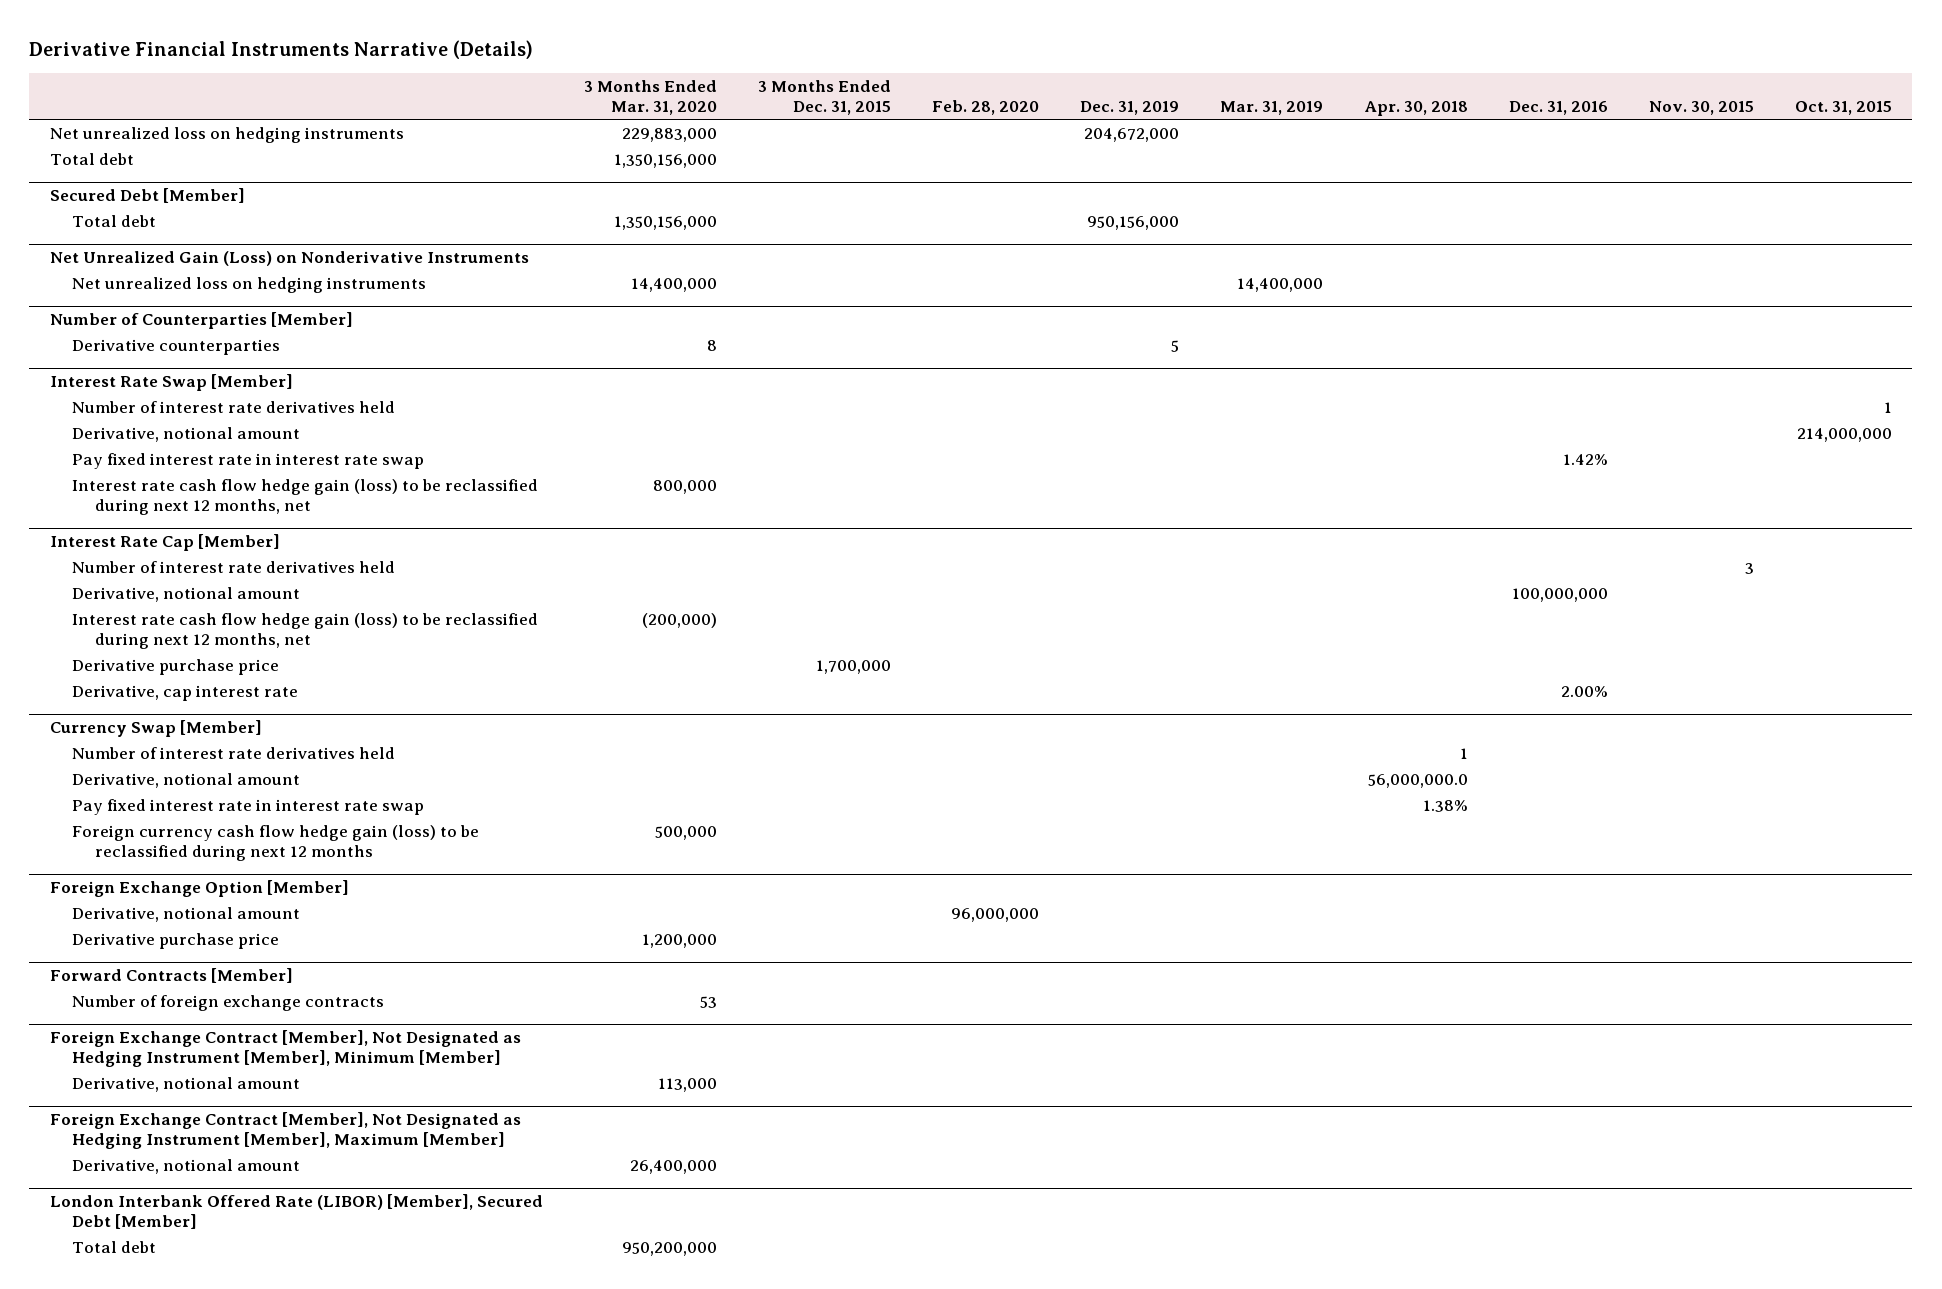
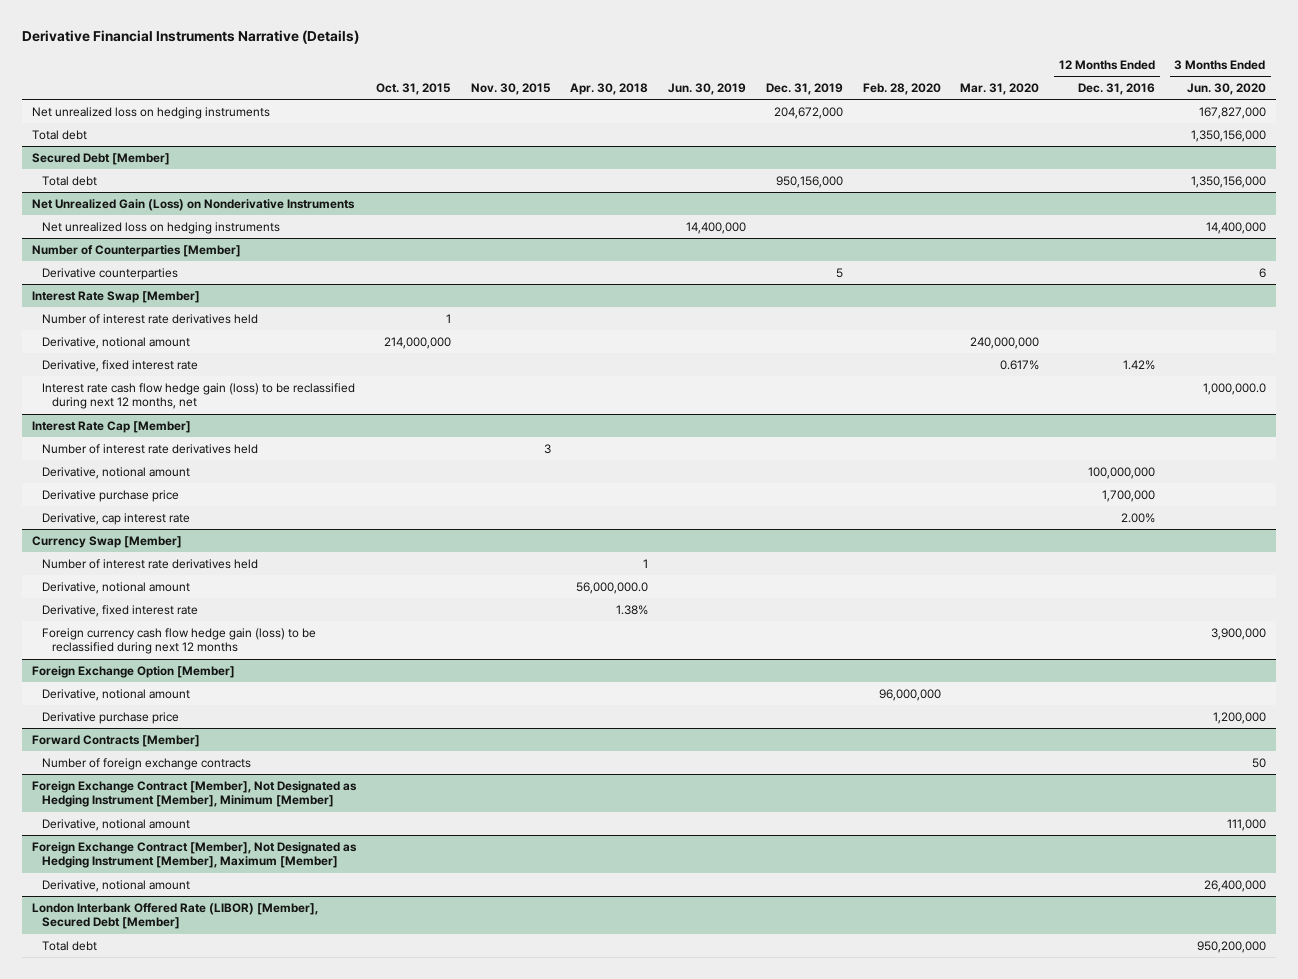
- | 3 Months Ended Mar. 31, 2020 | 3 Months Ended Dec. 31, 2015 | Feb. 28, 2020 | Dec. 31, 2019 | Mar. 31, 2019 | Apr. 30, 2018 | Dec. 31, 2016 | Nov. 30, 2015 | Oct. 31, 2015
+ | Oct. 31, 2015 | Nov. 30, 2015 | Apr. 30, 2018 | Jun. 30, 2019 | Dec. 31, 2019 | Feb. 28, 2020 | Mar. 31, 2020 | 12 Months Ended Dec. 31, 2016 | 3 Months Ended Jun. 30, 2020
@ Interest Rate Swap [Member]
- Pay fixed interest rate in interest rate swap | | | | | | | 1.42% | |
+ Derivative, fixed interest rate | | | | | | | 0.617% | 1.42% |
@ Interest Rate Cap [Member]
- Interest rate cash flow hedge gain (loss) to be reclassified during next 12 months, net | (200,000) | | | | | | | |
@ Currency Swap [Member]
- Pay fixed interest rate in interest rate swap | | | | | | 1.38% | | |
+ Derivative, fixed interest rate | | | 1.38% | | | | | |

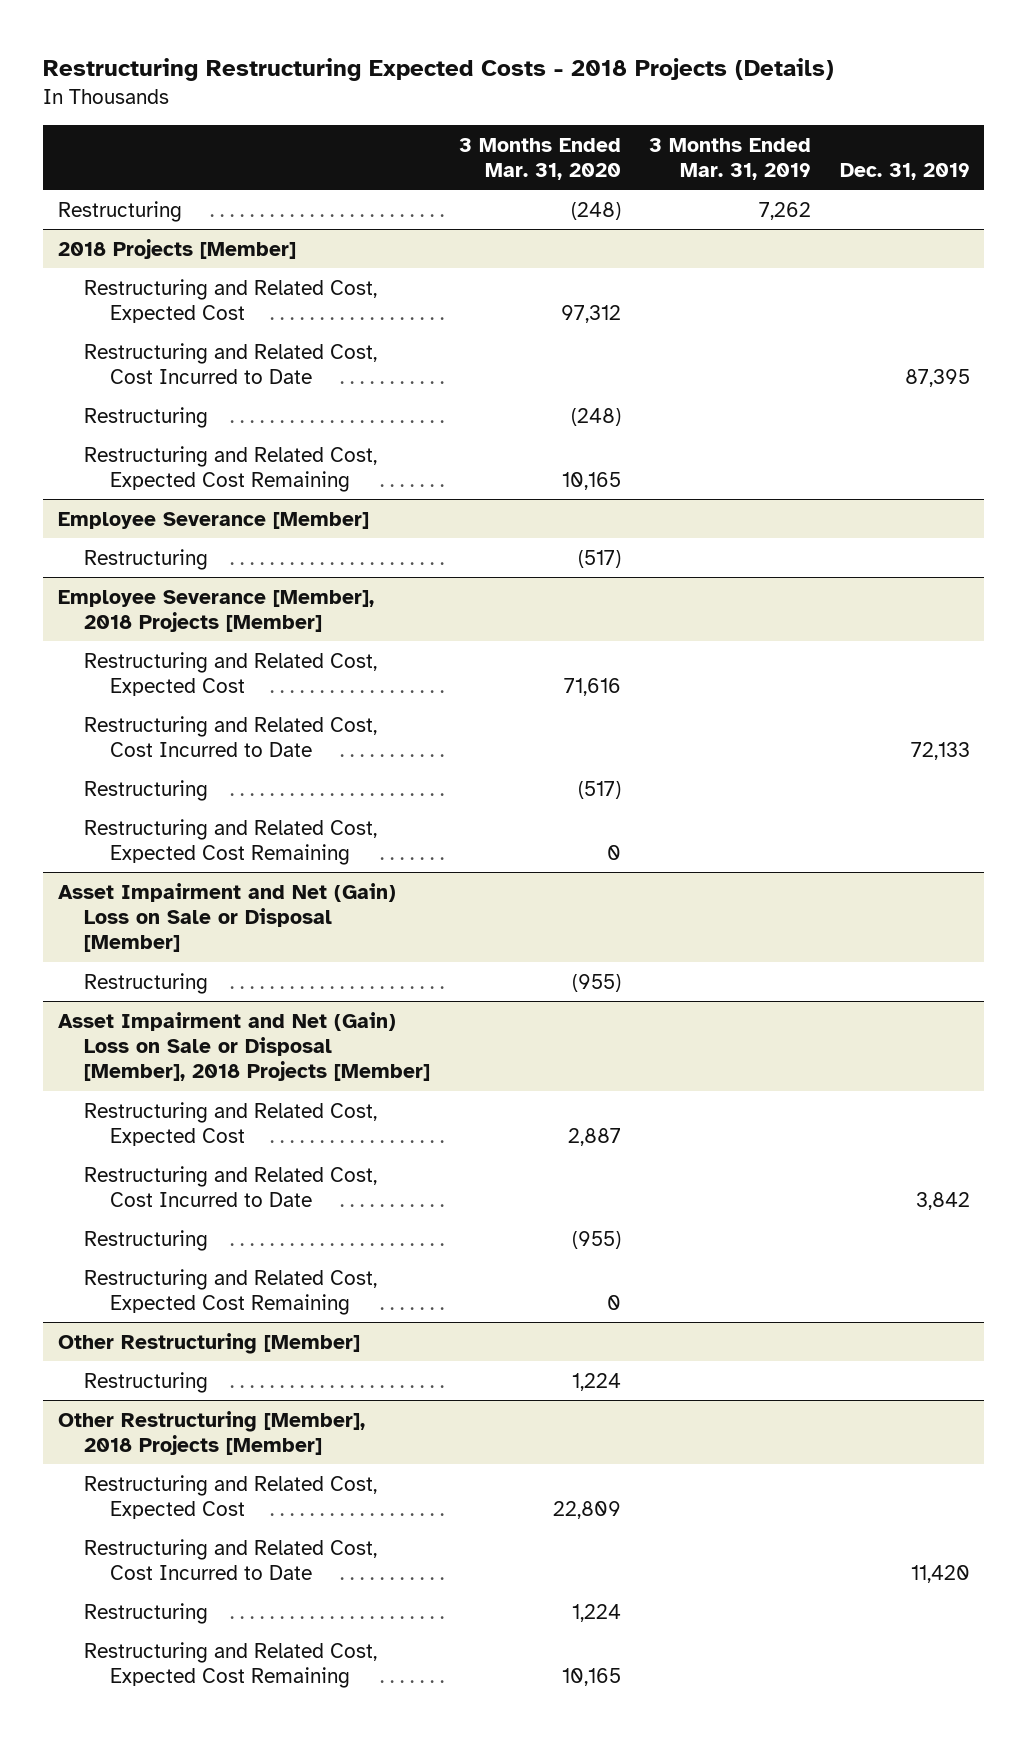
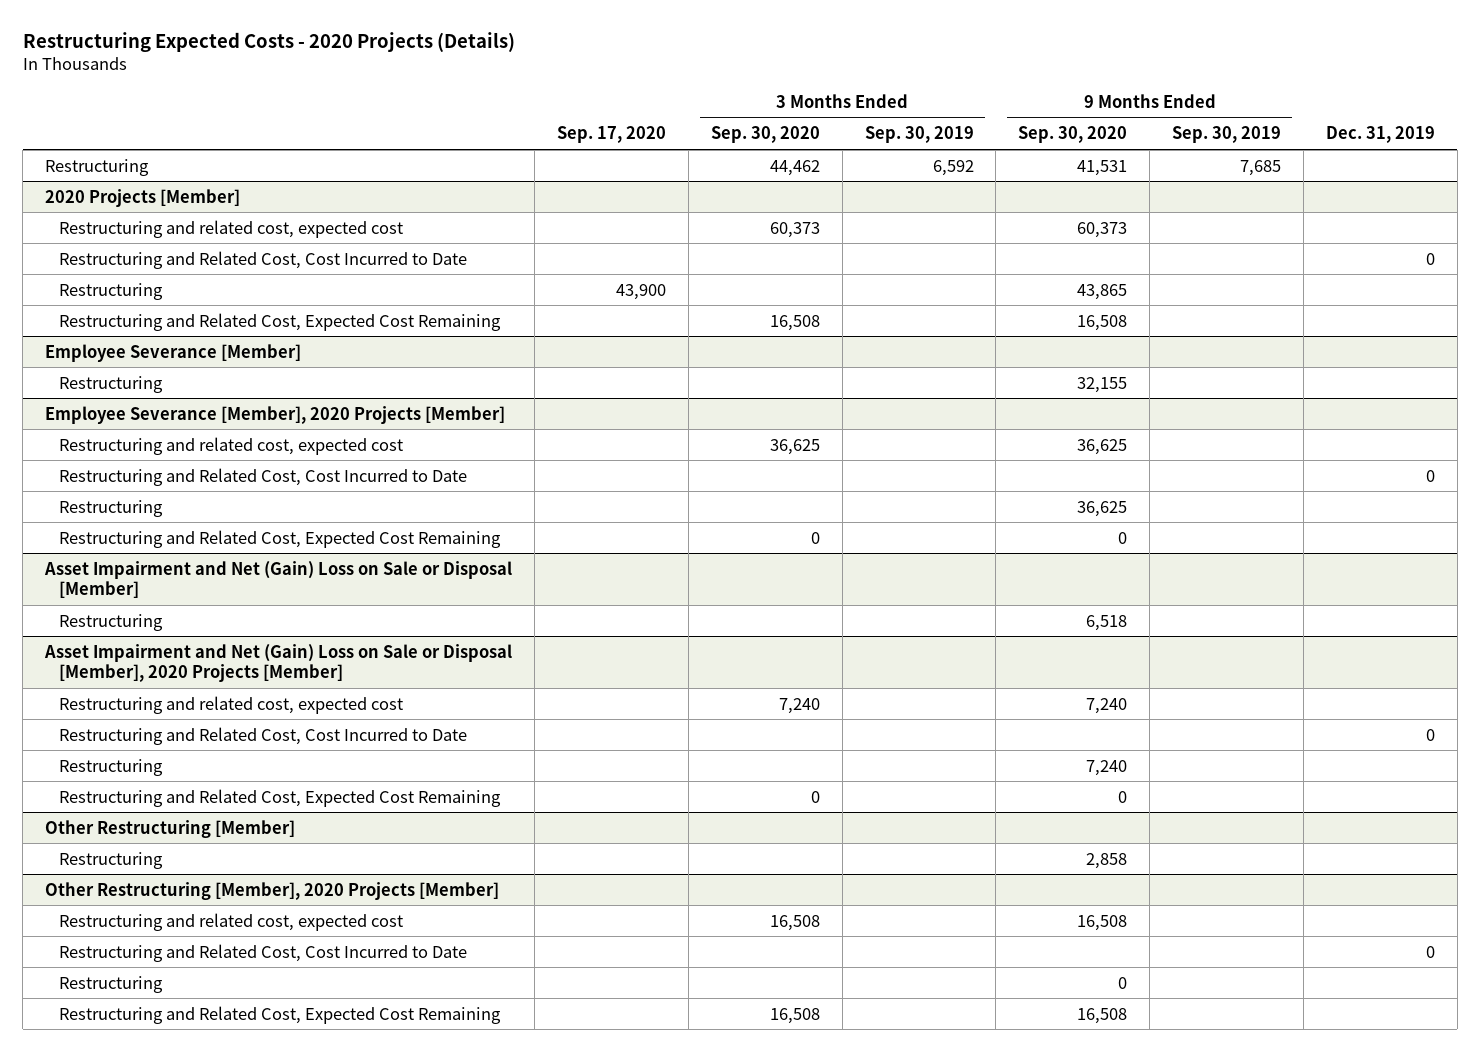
- Restructuring Restructuring Expected Costs - 2018 Projects (Details)
+ Restructuring Expected Costs - 2020 Projects (Details)
- | 3 Months Ended Mar. 31, 2020 | 3 Months Ended Mar. 31, 2019 | Dec. 31, 2019
+ | Sep. 17, 2020 | 3 Months Ended Sep. 30, 2020 | 3 Months Ended Sep. 30, 2019 | 9 Months Ended Sep. 30, 2020 | 9 Months Ended Sep. 30, 2019 | Dec. 31, 2019
- 2018 Projects [Member]
- Restructuring and Related Cost, Expected Cost | 97,312 | |
- Restructuring and Related Cost, Cost Incurred to Date | | | 87,395
- Restructuring | (248) | |
- Restructuring and Related Cost, Expected Cost Remaining | 10,165 | |
+ 2020 Projects [Member]
+ Restructuring and related cost, expected cost | | 60,373 | | 60,373 | |
+ Restructuring and Related Cost, Cost Incurred to Date | | | | | | 0
+ Restructuring | 43,900 | | | 43,865 | |
+ Restructuring and Related Cost, Expected Cost Remaining | | 16,508 | | 16,508 | |
- Employee Severance [Member], 2018 Projects [Member]
- Restructuring and Related Cost, Expected Cost | 71,616 | |
- Restructuring and Related Cost, Cost Incurred to Date | | | 72,133
+ Employee Severance [Member], 2020 Projects [Member]
+ Restructuring and related cost, expected cost | | 36,625 | | 36,625 | |
+ Restructuring and Related Cost, Cost Incurred to Date | | | | | | 0
- Asset Impairment and Net (Gain) Loss on Sale or Disposal [Member], 2018 Projects [Member]
- Restructuring and Related Cost, Expected Cost | 2,887 | |
- Restructuring and Related Cost, Cost Incurred to Date | | | 3,842
+ Asset Impairment and Net (Gain) Loss on Sale or Disposal [Member], 2020 Projects [Member]
+ Restructuring and related cost, expected cost | | 7,240 | | 7,240 | |
+ Restructuring and Related Cost, Cost Incurred to Date | | | | | | 0
- Other Restructuring [Member], 2018 Projects [Member]
- Restructuring and Related Cost, Expected Cost | 22,809 | |
- Restructuring and Related Cost, Cost Incurred to Date | | | 11,420
+ Other Restructuring [Member], 2020 Projects [Member]
+ Restructuring and related cost, expected cost | | 16,508 | | 16,508 | |
+ Restructuring and Related Cost, Cost Incurred to Date | | | | | | 0

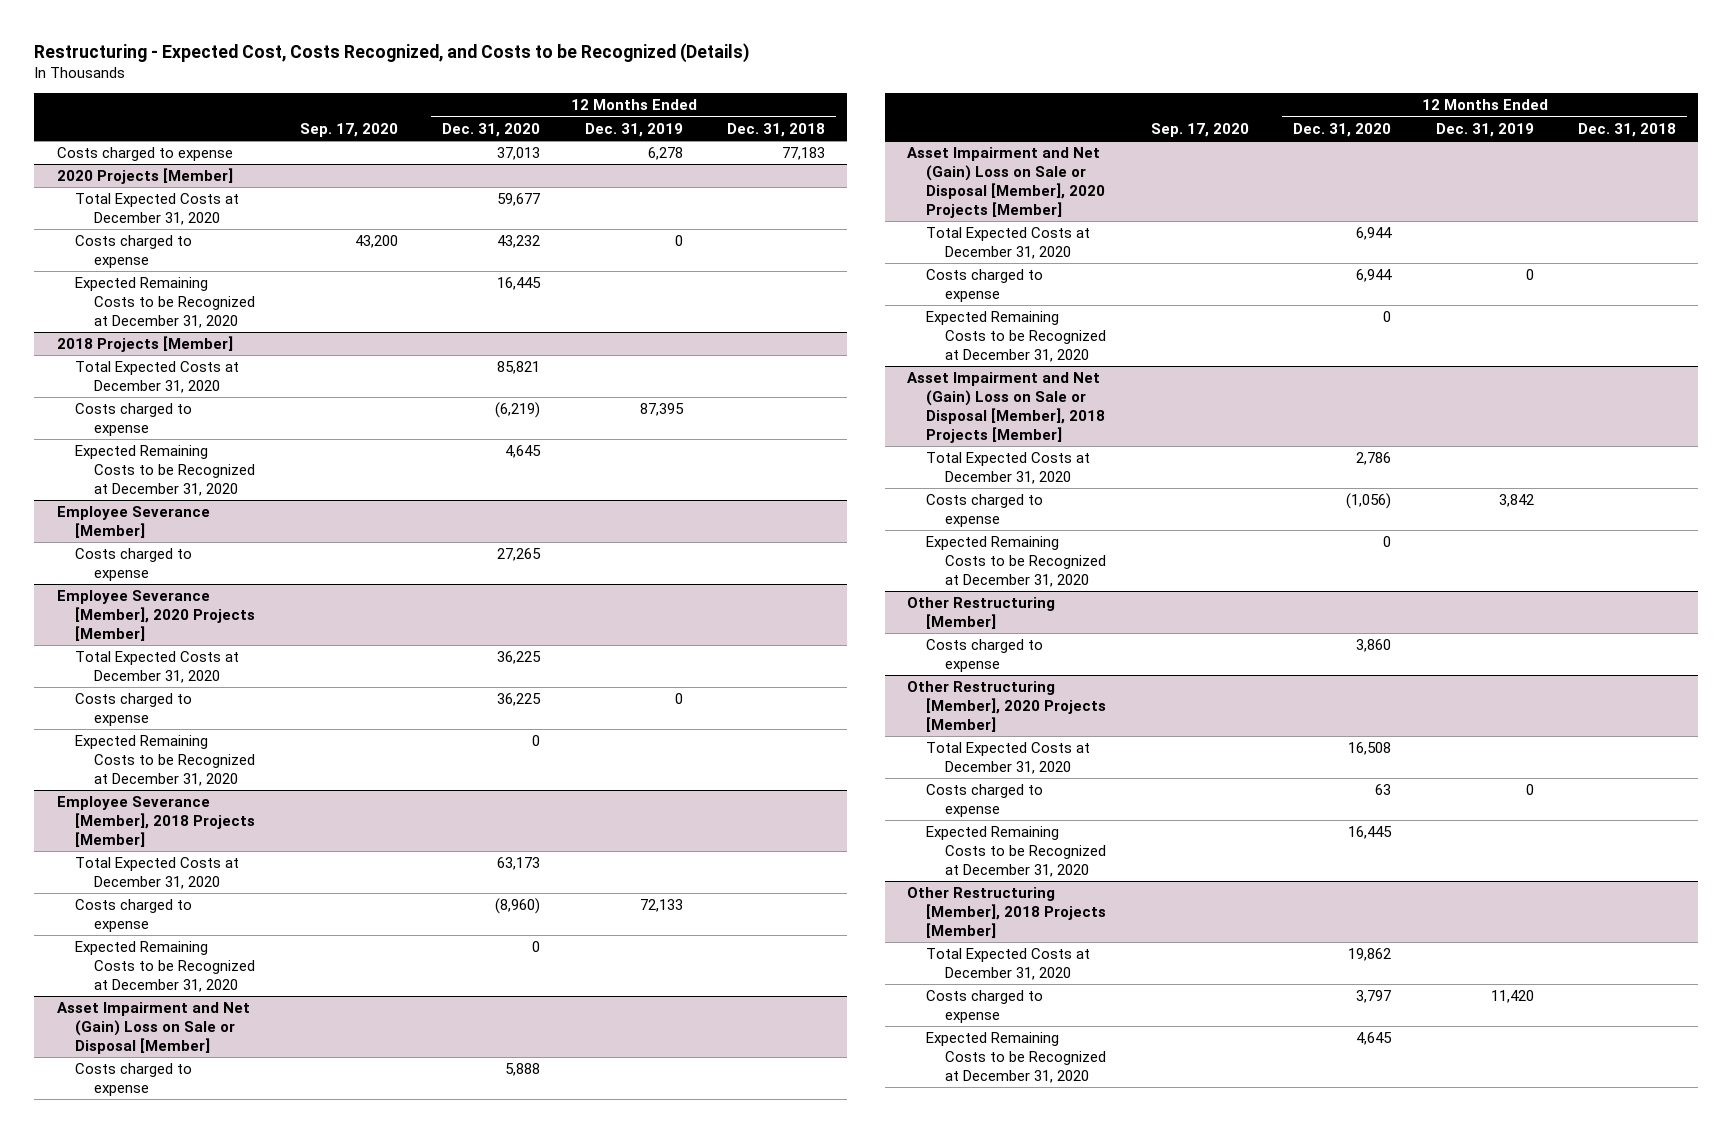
- Restructuring Expected Costs - 2020 Projects (Details)
+ Restructuring - Expected Cost, Costs Recognized, and Costs to be Recognized (Details)
- | Sep. 17, 2020 | 3 Months Ended Sep. 30, 2020 | 3 Months Ended Sep. 30, 2019 | 9 Months Ended Sep. 30, 2020 | 9 Months Ended Sep. 30, 2019 | Dec. 31, 2019
+ | Sep. 17, 2020 | 12 Months Ended Dec. 31, 2020 | 12 Months Ended Dec. 31, 2019 | 12 Months Ended Dec. 31, 2018
- Restructuring | | 44,462 | 6,592 | 41,531 | 7,685 |
+ Costs charged to expense | | 37,013 | 6,278 | 77,183
@ 2020 Projects [Member]
- Restructuring and related cost, expected cost | | 60,373 | | 60,373 | |
- Restructuring and Related Cost, Cost Incurred to Date | | | | | | 0
- Restructuring | 43,900 | | | 43,865 | |
- Restructuring and Related Cost, Expected Cost Remaining | | 16,508 | | 16,508 | |
+ Total Expected Costs at December 31, 2020 | | 59,677 | |
+ Costs charged to expense | 43,200 | 43,232 | 0 |
+ Expected Remaining Costs to be Recognized at December 31, 2020 | | 16,445 | |
+ 2018 Projects [Member]
+ Total Expected Costs at December 31, 2020 | | 85,821 | |
+ Costs charged to expense | | (6,219) | 87,395 |
+ Expected Remaining Costs to be Recognized at December 31, 2020 | | 4,645 | |
@ Employee Severance [Member]
- Restructuring | | | | 32,155 | |
+ Costs charged to expense | | 27,265 | |
@ Employee Severance [Member], 2020 Projects [Member]
- Restructuring and related cost, expected cost | | 36,625 | | 36,625 | |
- Restructuring and Related Cost, Cost Incurred to Date | | | | | | 0
- Restructuring | | | | 36,625 | |
- Restructuring and Related Cost, Expected Cost Remaining | | 0 | | 0 | |
+ Total Expected Costs at December 31, 2020 | | 36,225 | |
+ Costs charged to expense | | 36,225 | 0 |
+ Expected Remaining Costs to be Recognized at December 31, 2020 | | 0 | |
+ Employee Severance [Member], 2018 Projects [Member]
+ Total Expected Costs at December 31, 2020 | | 63,173 | |
+ Costs charged to expense | | (8,960) | 72,133 |
+ Expected Remaining Costs to be Recognized at December 31, 2020 | | 0 | |
@ Asset Impairment and Net (Gain) Loss on Sale or Disposal [Member]
- Restructuring | | | | 6,518 | |
+ Costs charged to expense | | 5,888 | |
@ Asset Impairment and Net (Gain) Loss on Sale or Disposal [Member], 2020 Projects [Member]
- Restructuring and related cost, expected cost | | 7,240 | | 7,240 | |
- Restructuring and Related Cost, Cost Incurred to Date | | | | | | 0
- Restructuring | | | | 7,240 | |
- Restructuring and Related Cost, Expected Cost Remaining | | 0 | | 0 | |
+ Total Expected Costs at December 31, 2020 | | 6,944 | |
+ Costs charged to expense | | 6,944 | 0 |
+ Expected Remaining Costs to be Recognized at December 31, 2020 | | 0 | |
+ Asset Impairment and Net (Gain) Loss on Sale or Disposal [Member], 2018 Projects [Member]
+ Total Expected Costs at December 31, 2020 | | 2,786 | |
+ Costs charged to expense | | (1,056) | 3,842 |
+ Expected Remaining Costs to be Recognized at December 31, 2020 | | 0 | |
@ Other Restructuring [Member]
- Restructuring | | | | 2,858 | |
+ Costs charged to expense | | 3,860 | |
@ Other Restructuring [Member], 2020 Projects [Member]
- Restructuring and related cost, expected cost | | 16,508 | | 16,508 | |
- Restructuring and Related Cost, Cost Incurred to Date | | | | | | 0
- Restructuring | | | | 0 | |
- Restructuring and Related Cost, Expected Cost Remaining | | 16,508 | | 16,508 | |
+ Total Expected Costs at December 31, 2020 | | 16,508 | |
+ Costs charged to expense | | 63 | 0 |
+ Expected Remaining Costs to be Recognized at December 31, 2020 | | 16,445 | |
+ Other Restructuring [Member], 2018 Projects [Member]
+ Total Expected Costs at December 31, 2020 | | 19,862 | |
+ Costs charged to expense | | 3,797 | 11,420 |
+ Expected Remaining Costs to be Recognized at December 31, 2020 | | 4,645 | |

